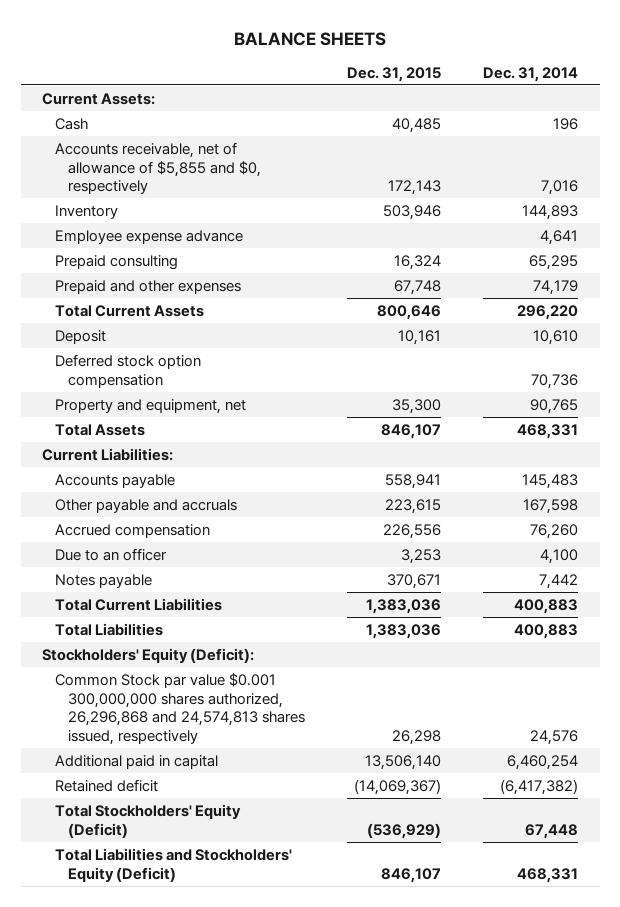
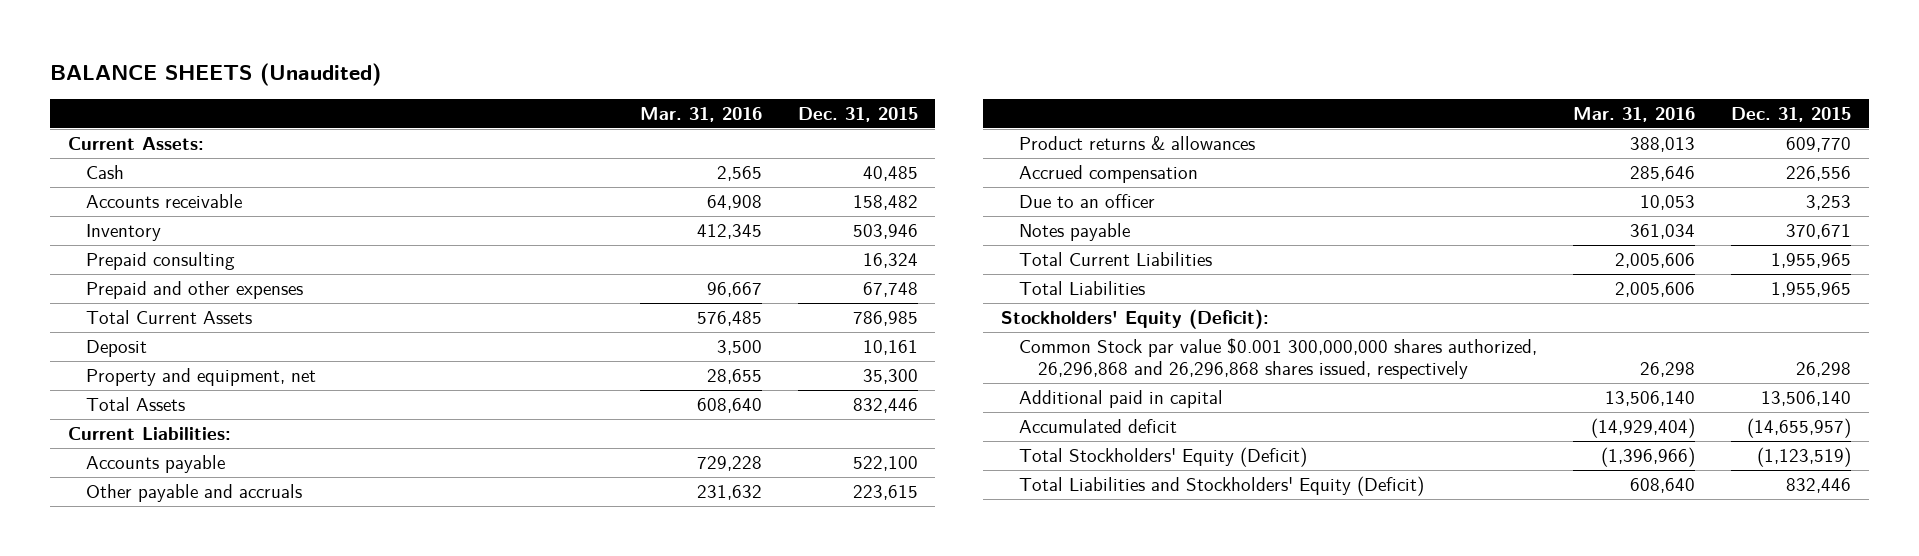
- BALANCE SHEETS
+ BALANCE SHEETS (Unaudited)
- | Dec. 31, 2015 | Dec. 31, 2014
+ | Mar. 31, 2016 | Dec. 31, 2015
- Accounts receivable, net of allowance of $5,855 and $0, respectively | 172,143 | 7,016
+ Accounts receivable | 64,908 | 158,482
- Employee expense advance | | 4,641
- Total Current Assets | 800,646 | 296,220
+ Total Current Assets | 576,485 | 786,985
- Deferred stock option compensation | | 70,736
- Total Assets | 846,107 | 468,331
+ Total Assets | 608,640 | 832,446
- Accounts payable | 558,941 | 145,483
+ Accounts payable | 729,228 | 522,100
+ Product returns & allowances | 388,013 | 609,770
- Total Current Liabilities | 1,383,036 | 400,883
- Total Liabilities | 1,383,036 | 400,883
+ Total Current Liabilities | 2,005,606 | 1,955,965
+ Total Liabilities | 2,005,606 | 1,955,965
- Common Stock par value $0.001 300,000,000 shares authorized, 26,296,868 and 24,574,813 shares issued, respectively | 26,298 | 24,576
+ Common Stock par value $0.001 300,000,000 shares authorized, 26,296,868 and 26,296,868 shares issued, respectively | 26,298 | 26,298
- Retained deficit | (14,069,367) | (6,417,382)
- Total Stockholders' Equity (Deficit) | (536,929) | 67,448
- Total Liabilities and Stockholders' Equity (Deficit) | 846,107 | 468,331
+ Accumulated deficit | (14,929,404) | (14,655,957)
+ Total Stockholders' Equity (Deficit) | (1,396,966) | (1,123,519)
+ Total Liabilities and Stockholders' Equity (Deficit) | 608,640 | 832,446

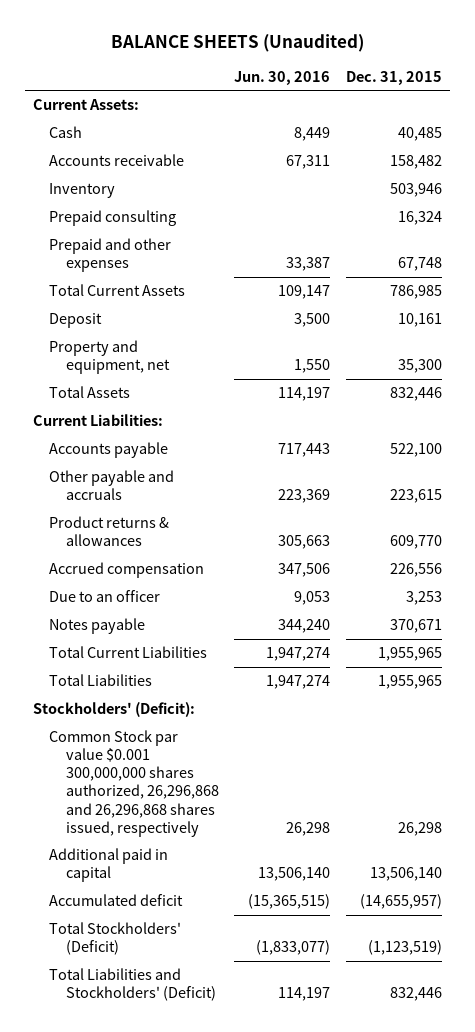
- | Mar. 31, 2016 | Dec. 31, 2015
+ | Jun. 30, 2016 | Dec. 31, 2015
- Stockholders' Equity (Deficit):
+ Stockholders' (Deficit):
- Total Stockholders' Equity (Deficit) | (1,396,966) | (1,123,519)
- Total Liabilities and Stockholders' Equity (Deficit) | 608,640 | 832,446
+ Total Stockholders' (Deficit) | (1,833,077) | (1,123,519)
+ Total Liabilities and Stockholders' (Deficit) | 114,197 | 832,446

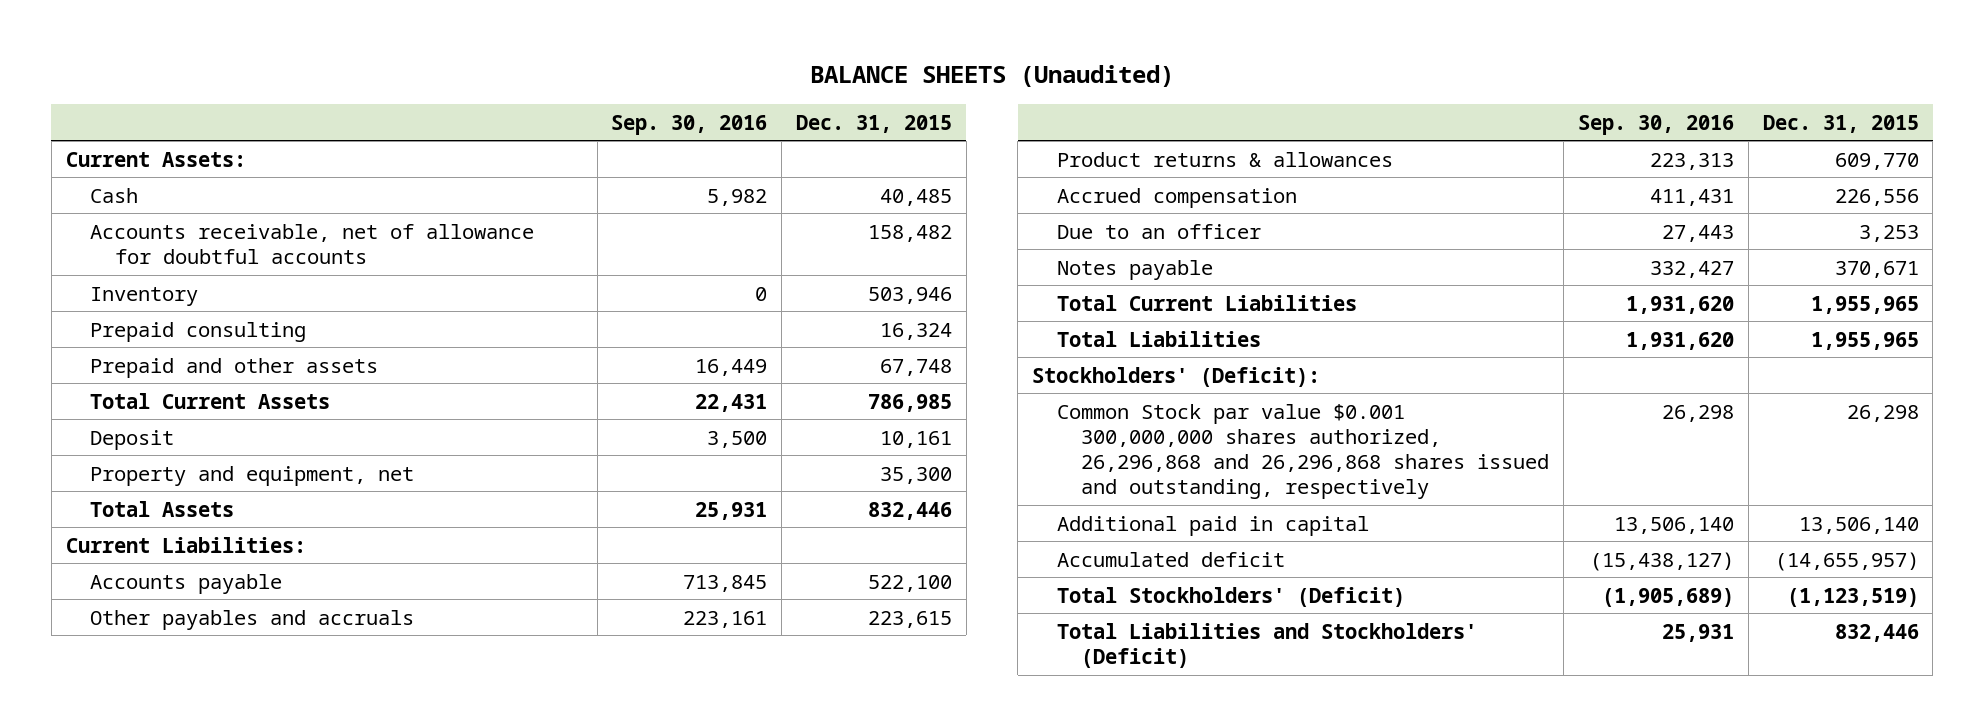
- | Jun. 30, 2016 | Dec. 31, 2015
+ | Sep. 30, 2016 | Dec. 31, 2015
- Accounts receivable | 67,311 | 158,482
+ Accounts receivable, net of allowance for doubtful accounts | | 158,482
- Prepaid and other expenses | 33,387 | 67,748
+ Prepaid and other assets | 16,449 | 67,748
- Other payable and accruals | 223,369 | 223,615
+ Other payables and accruals | 223,161 | 223,615
- Common Stock par value $0.001 300,000,000 shares authorized, 26,296,868 and 26,296,868 shares issued, respectively | 26,298 | 26,298
+ Common Stock par value $0.001 300,000,000 shares authorized, 26,296,868 and 26,296,868 shares issued and outstanding, respectively | 26,298 | 26,298

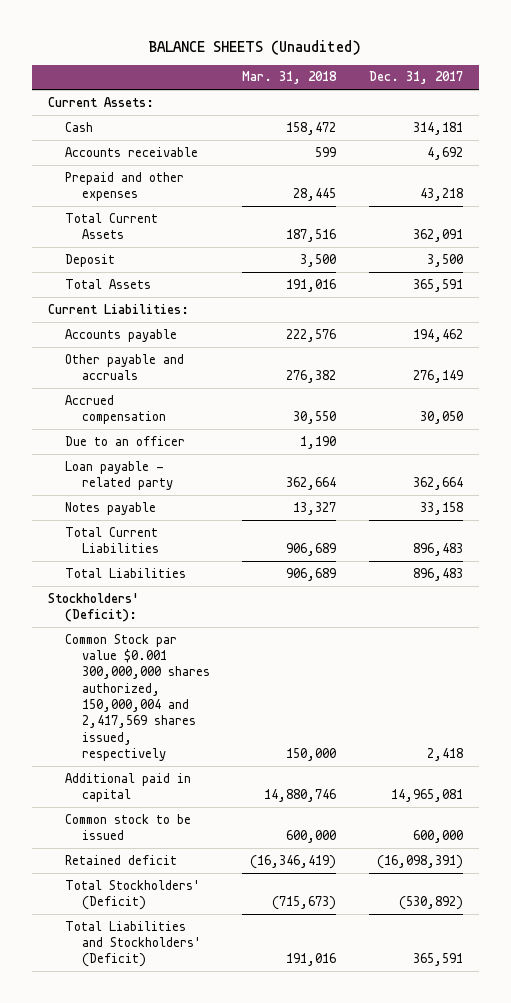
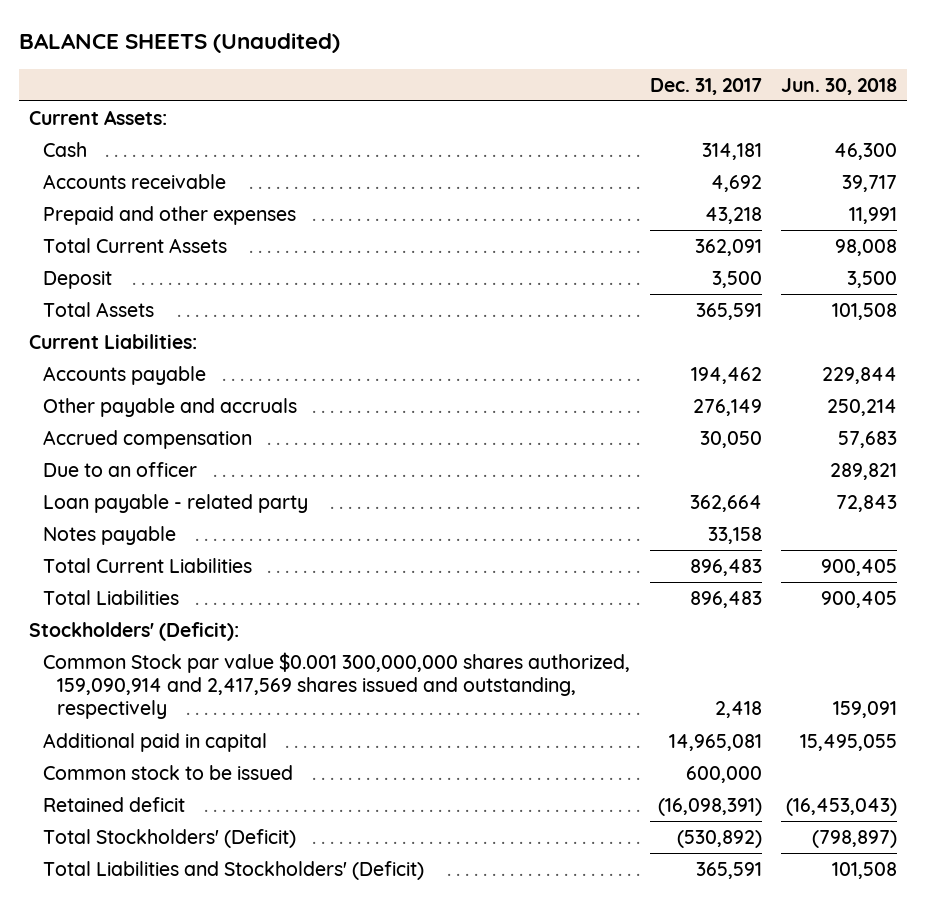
- | Mar. 31, 2018 | Dec. 31, 2017
+ | Dec. 31, 2017 | Jun. 30, 2018
- Common Stock par value $0.001 300,000,000 shares authorized, 150,000,004 and 2,417,569 shares issued, respectively | 150,000 | 2,418
+ Common Stock par value $0.001 300,000,000 shares authorized, 159,090,914 and 2,417,569 shares issued and outstanding, respectively | 2,418 | 159,091

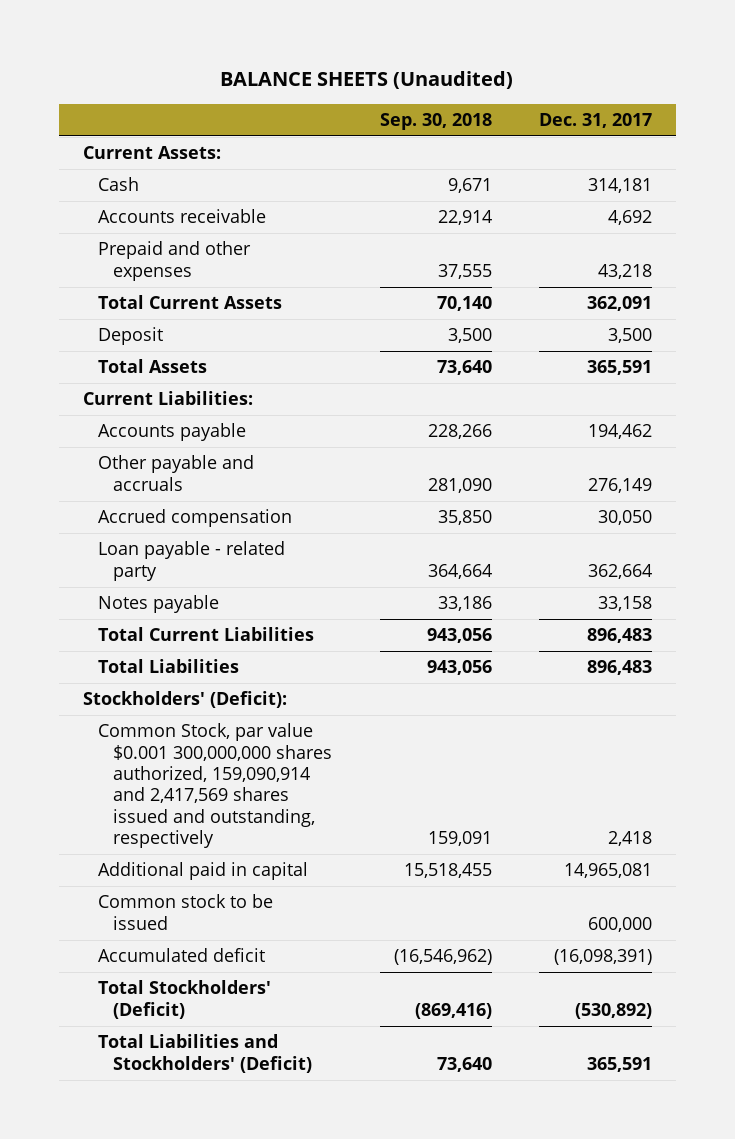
- | Dec. 31, 2017 | Jun. 30, 2018
+ | Sep. 30, 2018 | Dec. 31, 2017
- Due to an officer | | 289,821
- Common Stock par value $0.001 300,000,000 shares authorized, 159,090,914 and 2,417,569 shares issued and outstanding, respectively | 2,418 | 159,091
+ Common Stock, par value $0.001 300,000,000 shares authorized, 159,090,914 and 2,417,569 shares issued and outstanding, respectively | 159,091 | 2,418
- Retained deficit | (16,098,391) | (16,453,043)
+ Accumulated deficit | (16,546,962) | (16,098,391)

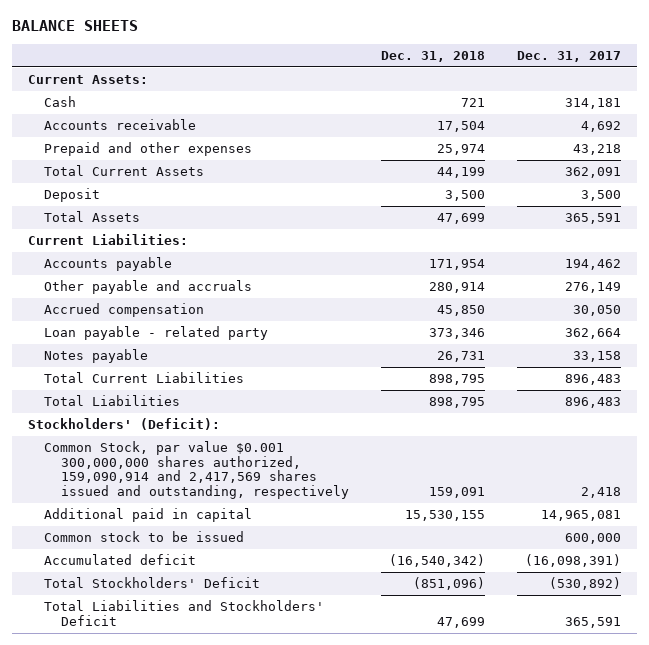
- BALANCE SHEETS (Unaudited)
+ BALANCE SHEETS
- | Sep. 30, 2018 | Dec. 31, 2017
+ | Dec. 31, 2018 | Dec. 31, 2017
- Total Stockholders' (Deficit) | (869,416) | (530,892)
- Total Liabilities and Stockholders' (Deficit) | 73,640 | 365,591
+ Total Stockholders' Deficit | (851,096) | (530,892)
+ Total Liabilities and Stockholders' Deficit | 47,699 | 365,591

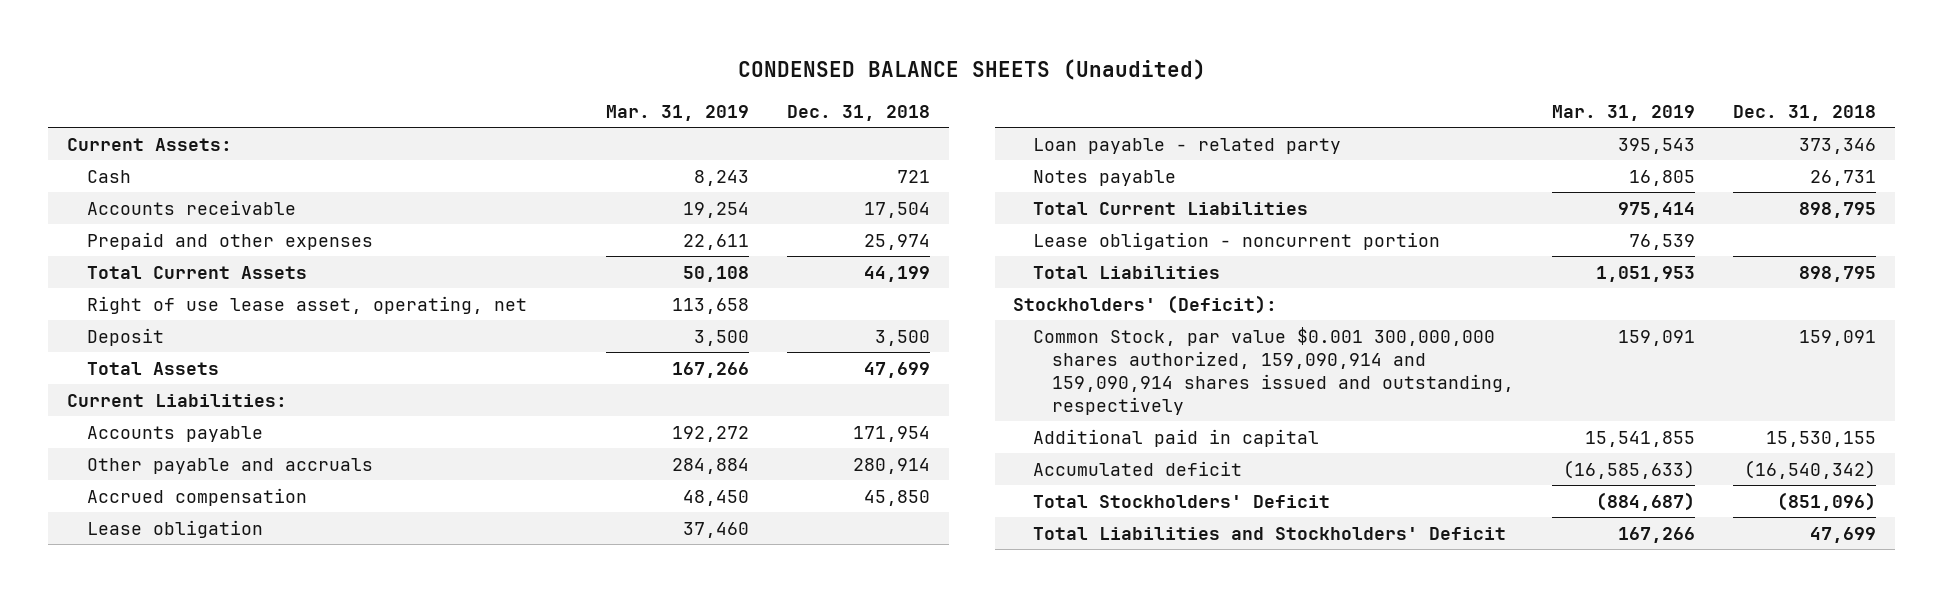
- BALANCE SHEETS
+ CONDENSED BALANCE SHEETS (Unaudited)
- | Dec. 31, 2018 | Dec. 31, 2017
+ | Mar. 31, 2019 | Dec. 31, 2018
+ Right of use lease asset, operating, net | 113,658 |
+ Lease obligation | 37,460 |
+ Lease obligation - noncurrent portion | 76,539 |
- Common Stock, par value $0.001 300,000,000 shares authorized, 159,090,914 and 2,417,569 shares issued and outstanding, respectively | 159,091 | 2,418
+ Common Stock, par value $0.001 300,000,000 shares authorized, 159,090,914 and 159,090,914 shares issued and outstanding, respectively | 159,091 | 159,091
- Common stock to be issued | | 600,000

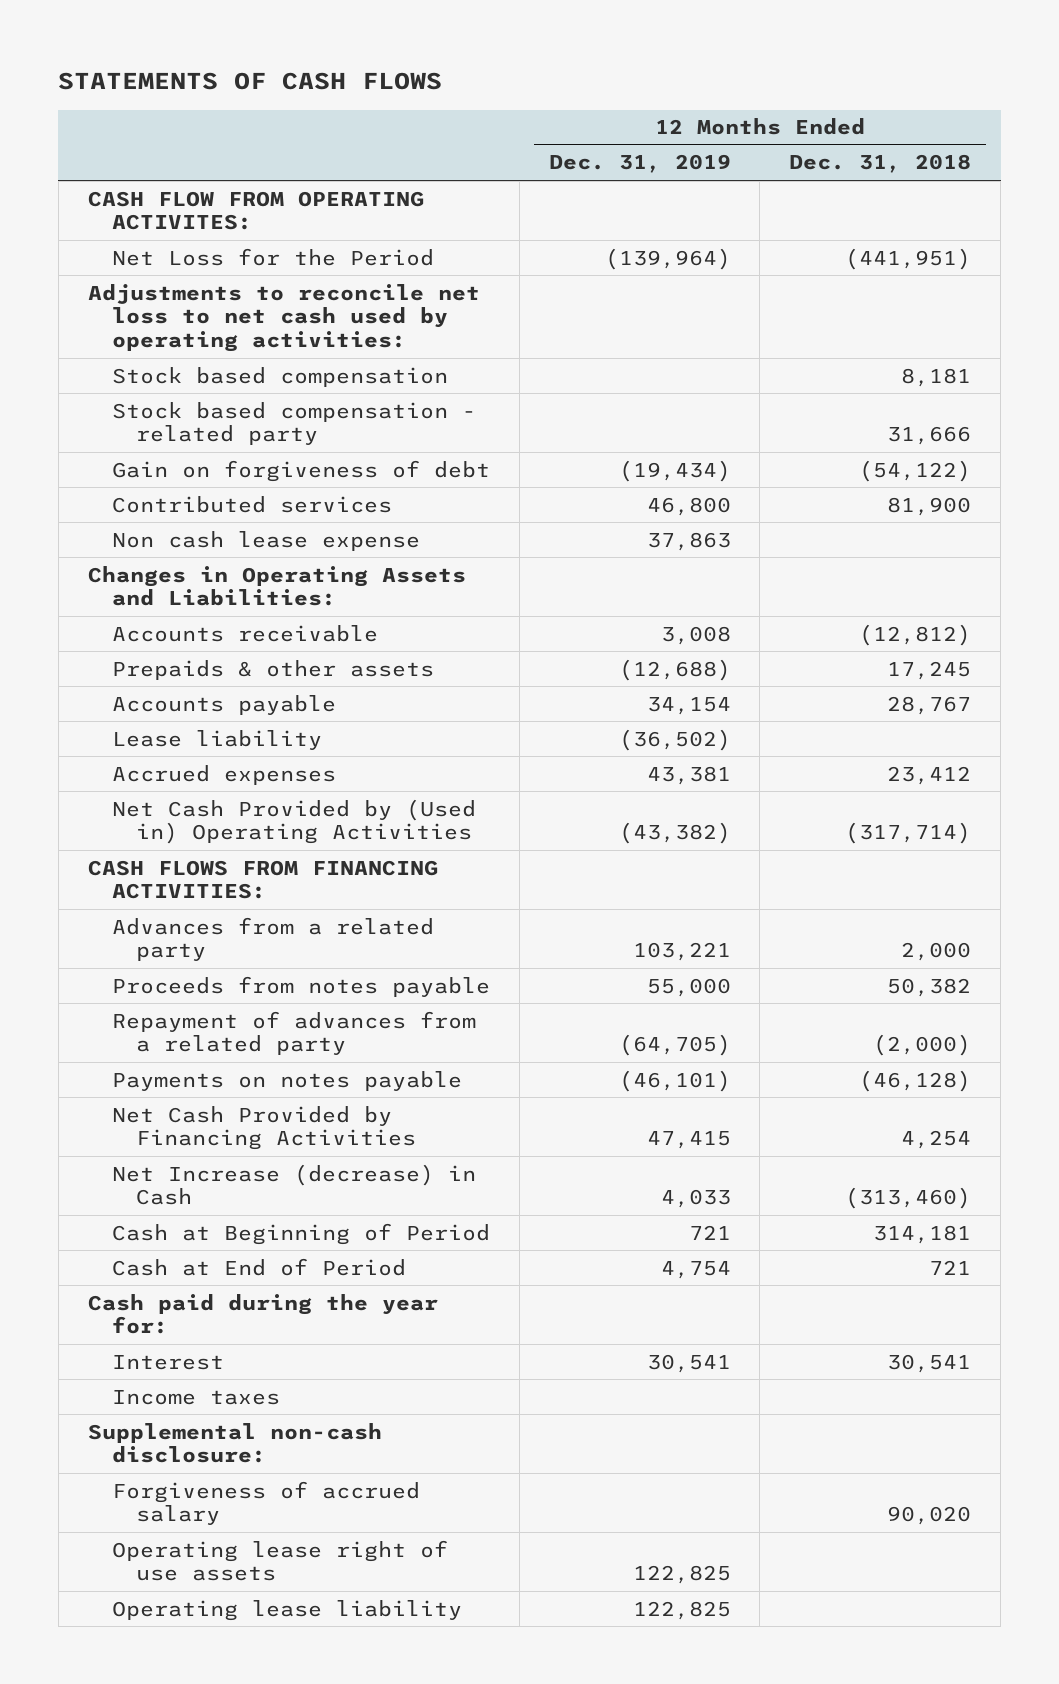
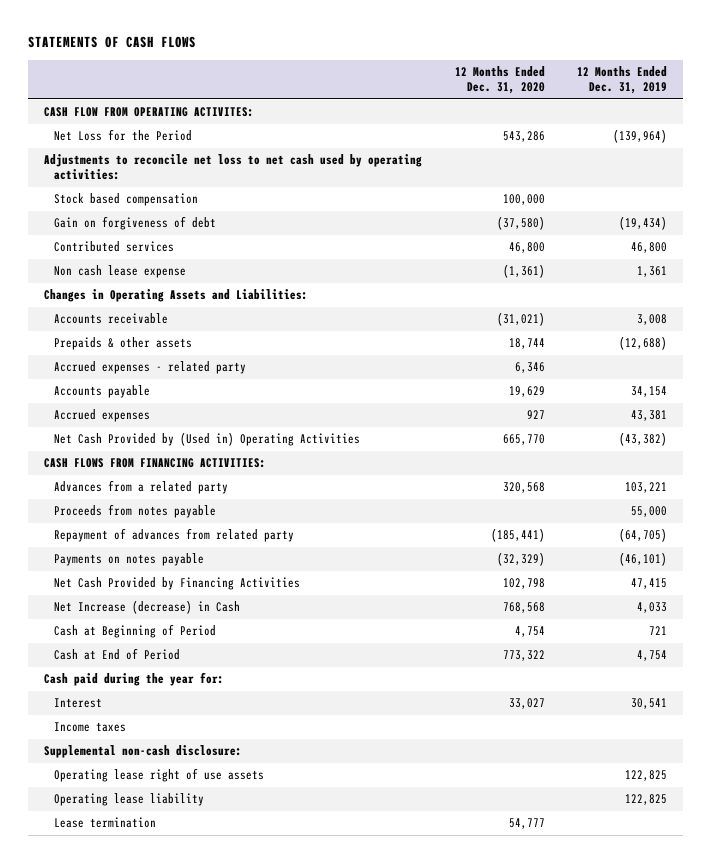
- | 12 Months Ended Dec. 31, 2019 | 12 Months Ended Dec. 31, 2018
+ | 12 Months Ended Dec. 31, 2020 | 12 Months Ended Dec. 31, 2019
- Stock based compensation - related party | | 31,666
- Non cash lease expense | 37,863 |
+ Non cash lease expense | (1,361) | 1,361
+ Accrued expenses - related party | 6,346 |
- Lease liability | (36,502) |
- Repayment of advances from a related party | (64,705) | (2,000)
+ Repayment of advances from related party | (185,441) | (64,705)
- Forgiveness of accrued salary | | 90,020
+ Lease termination | 54,777 |

